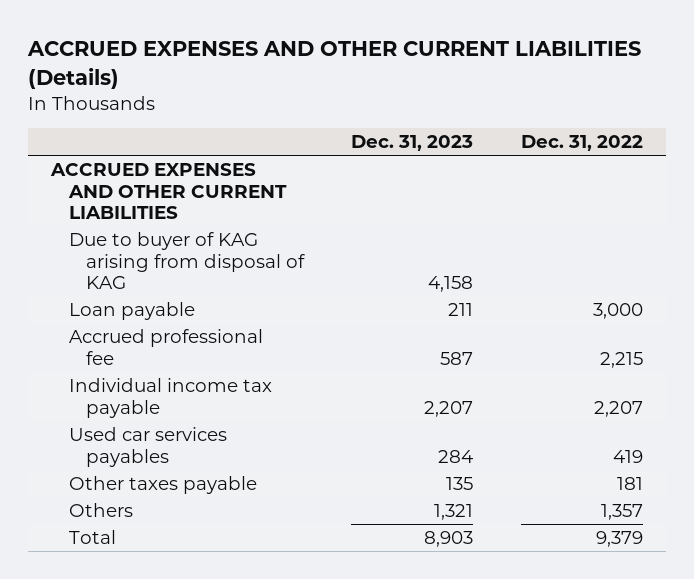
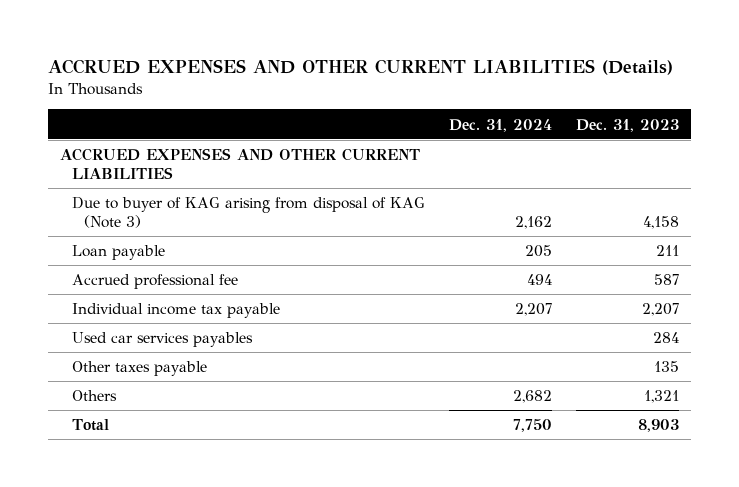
- | Dec. 31, 2023 | Dec. 31, 2022
+ | Dec. 31, 2024 | Dec. 31, 2023
- Due to buyer of KAG arising from disposal of KAG | 4,158 |
+ Due to buyer of KAG arising from disposal of KAG (Note 3) | 2,162 | 4,158

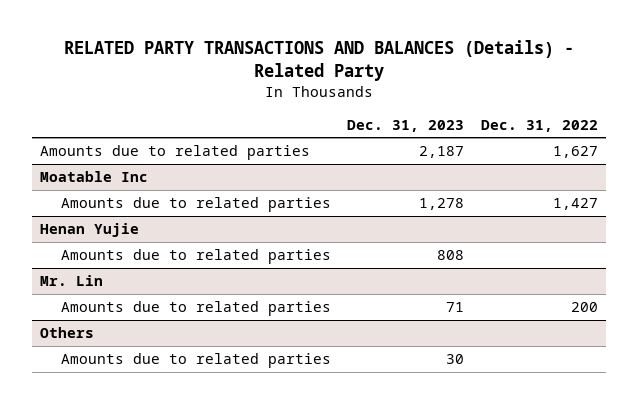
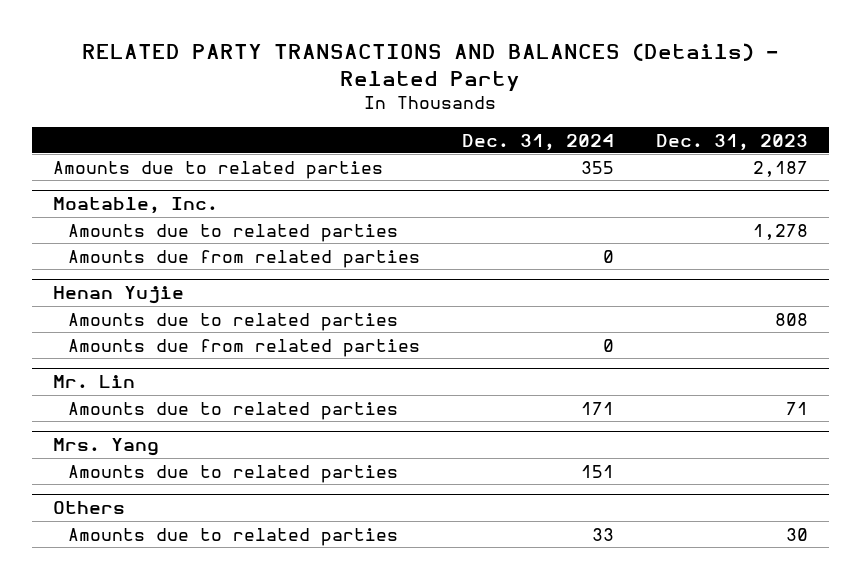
- | Dec. 31, 2023 | Dec. 31, 2022
+ | Dec. 31, 2024 | Dec. 31, 2023
- Moatable Inc
+ Moatable, Inc.
+ Amounts due from related parties | 0 |
@ Henan Yujie
+ Amounts due from related parties | 0 |
+ Mrs. Yang
+ Amounts due to related parties | 151 |

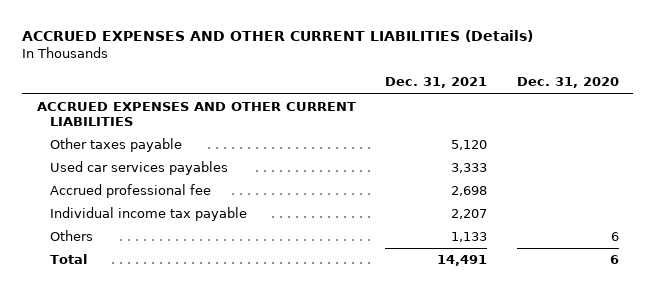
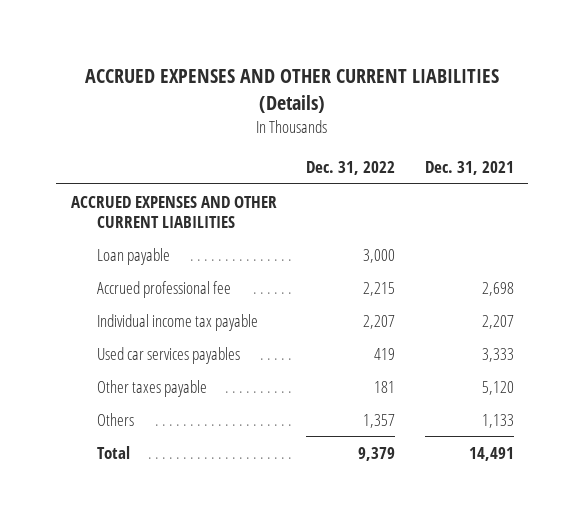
- | Dec. 31, 2021 | Dec. 31, 2020
+ | Dec. 31, 2022 | Dec. 31, 2021
+ Loan payable | 3,000 |
moved down: Used car services payables | 419 | 3,333
moved down: Other taxes payable | 181 | 5,120

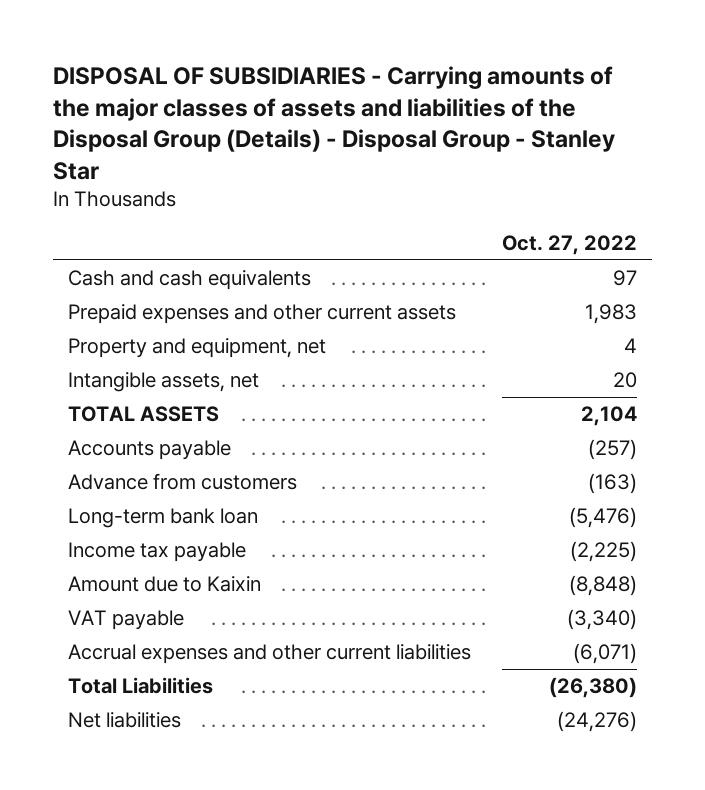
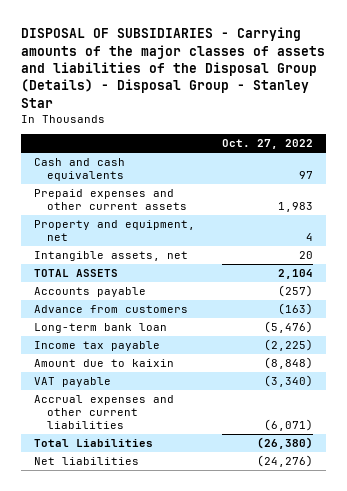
- Amount due to Kaixin | (8,848)
+ Amount due to kaixin | (8,848)

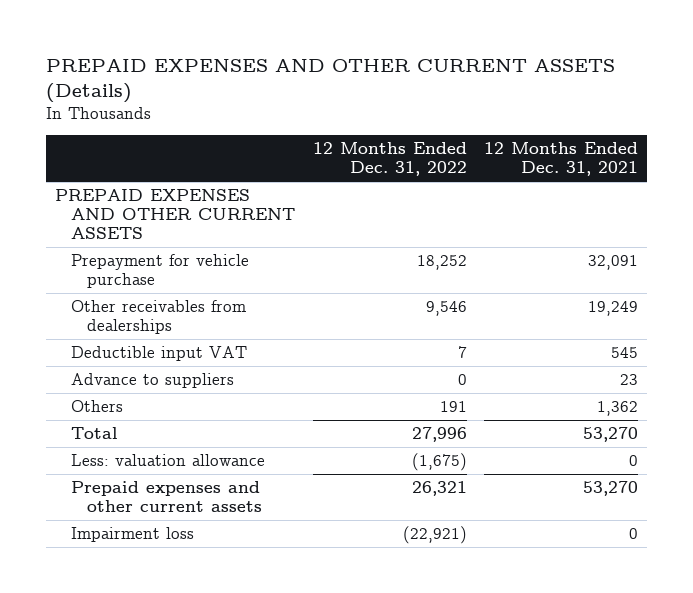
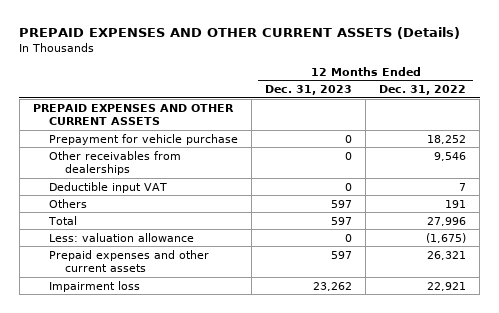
- | 12 Months Ended Dec. 31, 2022 | 12 Months Ended Dec. 31, 2021
+ | 12 Months Ended Dec. 31, 2023 | 12 Months Ended Dec. 31, 2022
- Advance to suppliers | 0 | 23
- Impairment loss | (22,921) | 0
+ Impairment loss | 23,262 | 22,921

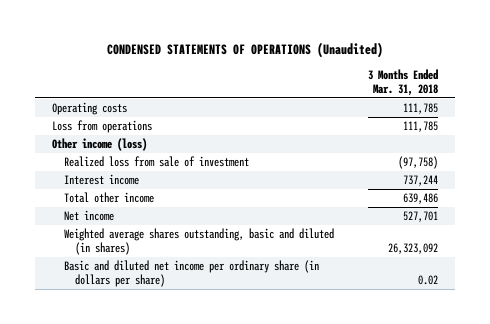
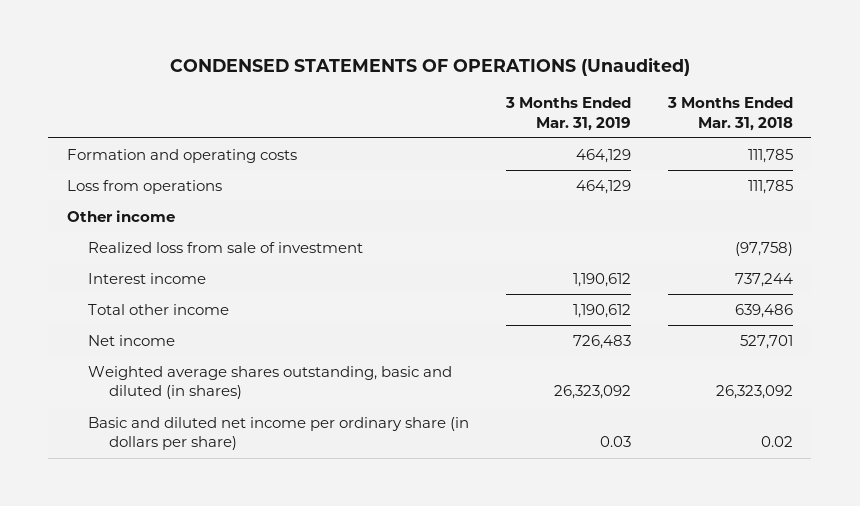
- | 3 Months Ended Mar. 31, 2018
+ | 3 Months Ended Mar. 31, 2019 | 3 Months Ended Mar. 31, 2018
- Operating costs | 111,785
+ Formation and operating costs | 464,129 | 111,785
- Other income (loss)
+ Other income

